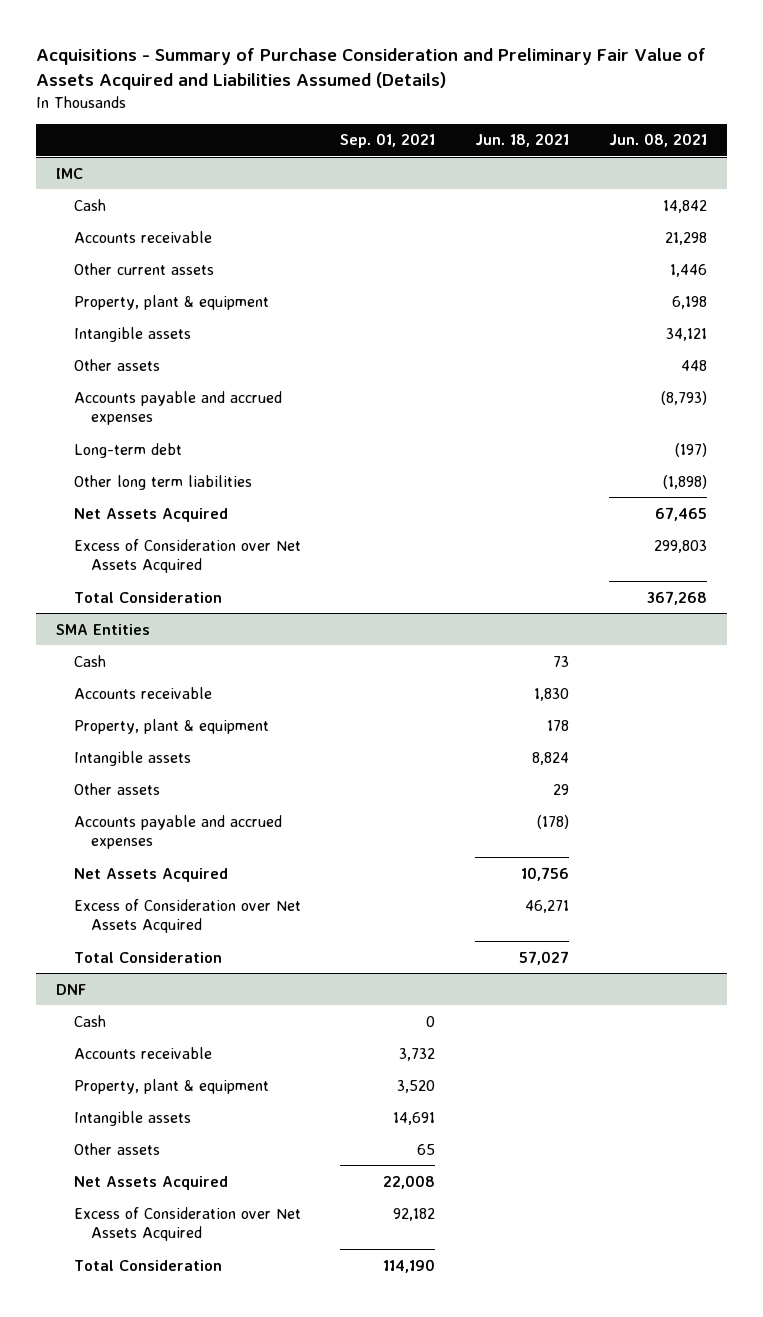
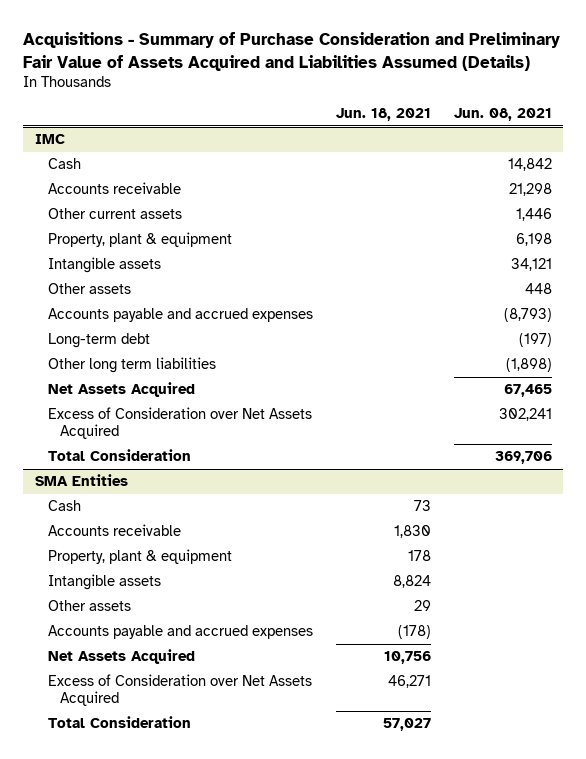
- | Sep. 01, 2021 | Jun. 18, 2021 | Jun. 08, 2021
+ | Jun. 18, 2021 | Jun. 08, 2021
@ IMC
- Excess of Consideration over Net Assets Acquired | | | 299,803
- Total Consideration | | | 367,268
+ Excess of Consideration over Net Assets Acquired | | 302,241
+ Total Consideration | | 369,706
- DNF
- Cash | 0 | |
- Accounts receivable | 3,732 | |
- Property, plant & equipment | 3,520 | |
- Intangible assets | 14,691 | |
- Other assets | 65 | |
- Net Assets Acquired | 22,008 | |
- Excess of Consideration over Net Assets Acquired | 92,182 | |
- Total Consideration | 114,190 | |

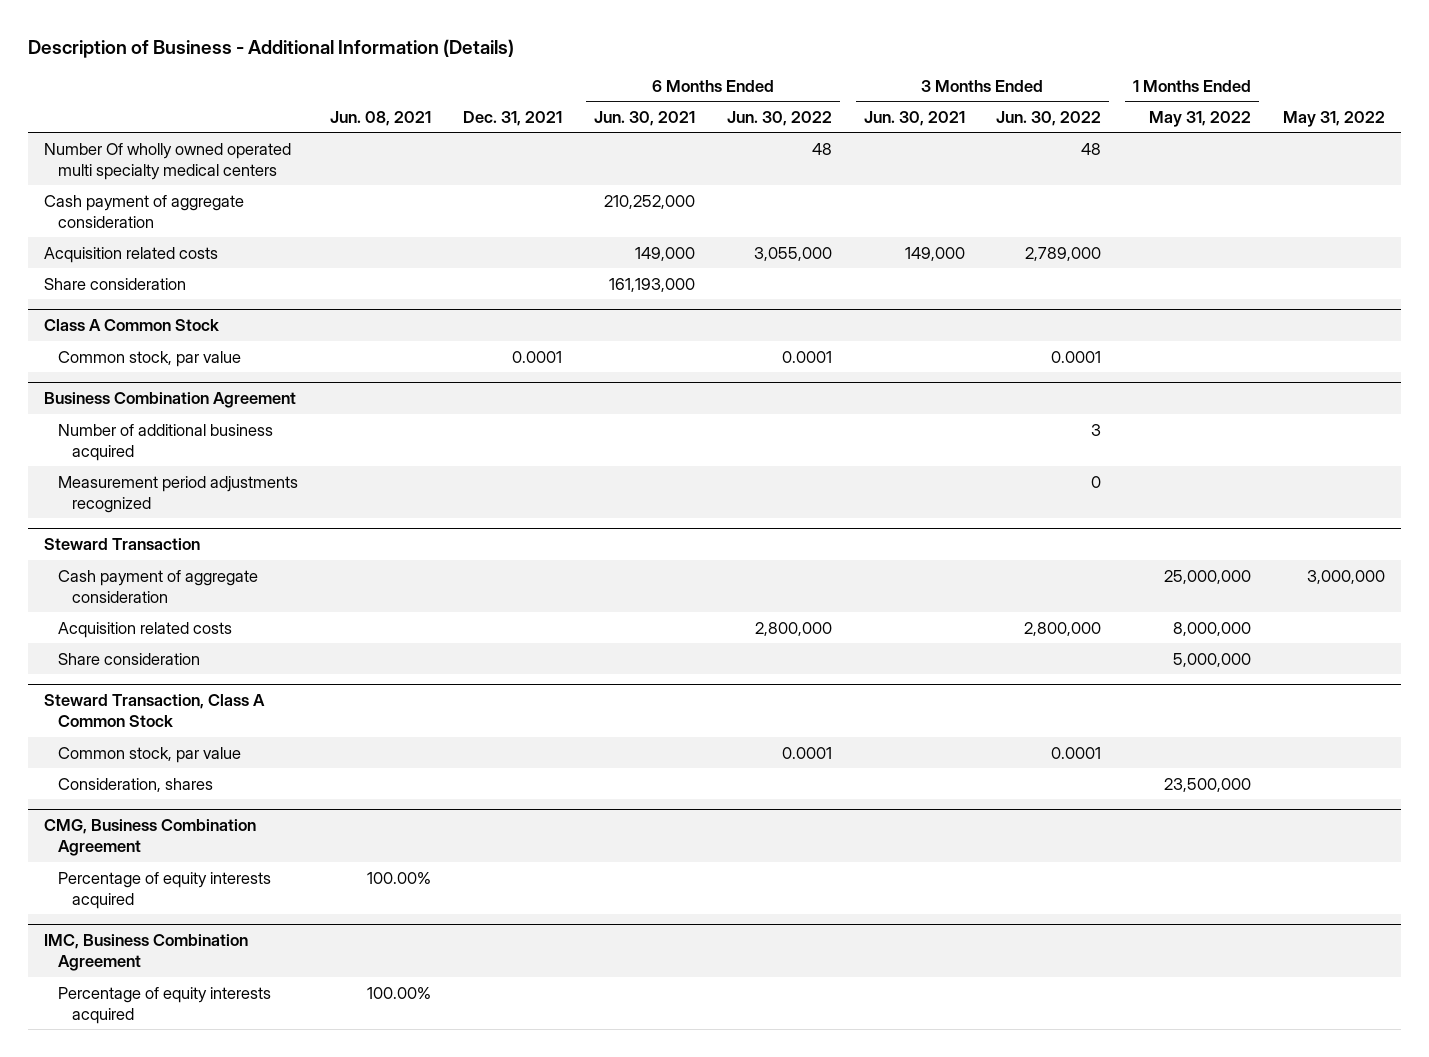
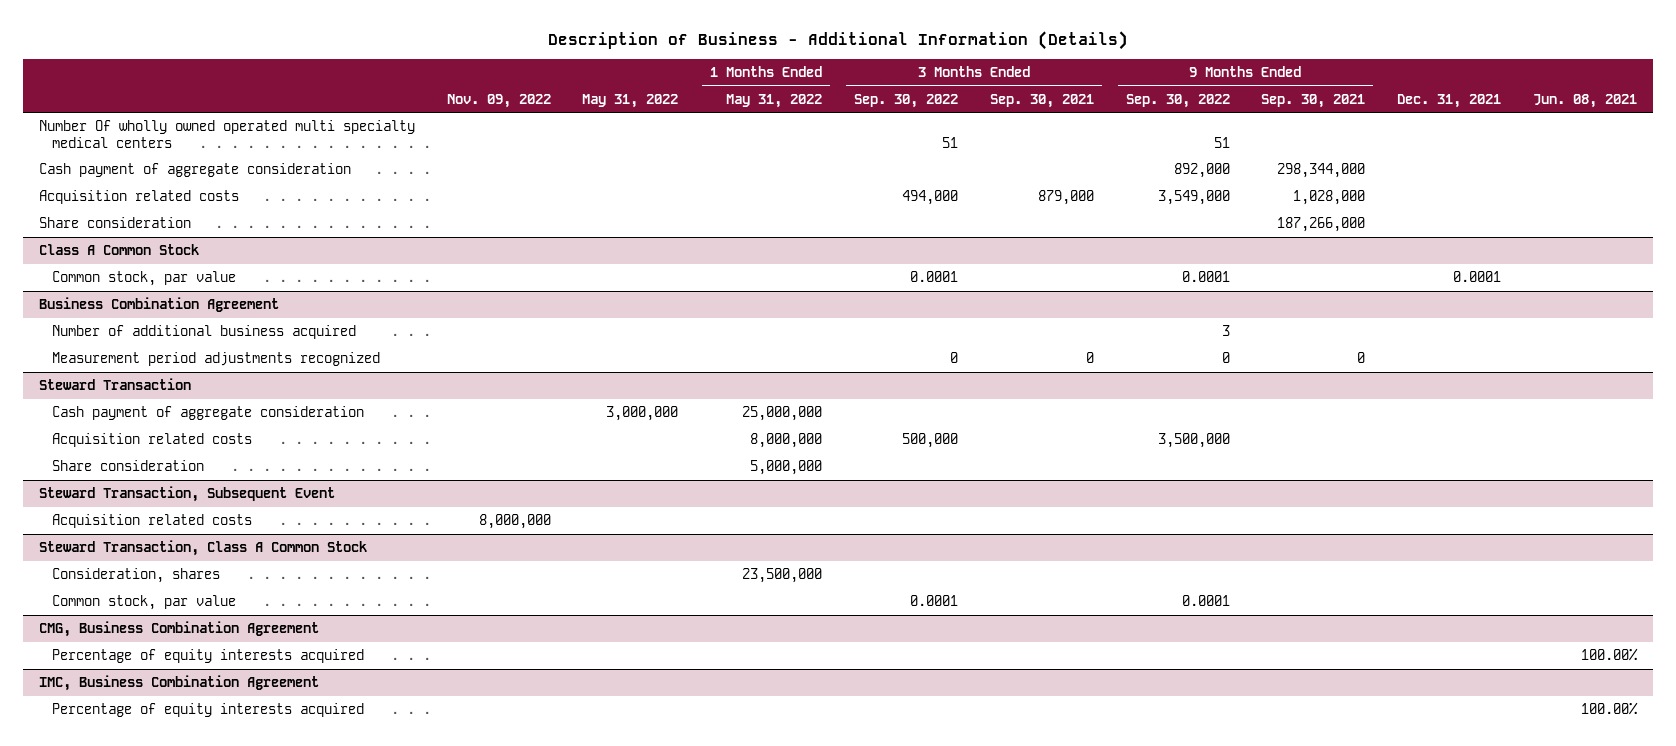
- | Jun. 08, 2021 | Dec. 31, 2021 | 6 Months Ended Jun. 30, 2021 | 6 Months Ended Jun. 30, 2022 | 3 Months Ended Jun. 30, 2021 | 3 Months Ended Jun. 30, 2022 | 1 Months Ended May 31, 2022 | May 31, 2022
+ | Nov. 09, 2022 | May 31, 2022 | 1 Months Ended May 31, 2022 | 3 Months Ended Sep. 30, 2022 | 3 Months Ended Sep. 30, 2021 | 9 Months Ended Sep. 30, 2022 | 9 Months Ended Sep. 30, 2021 | Dec. 31, 2021 | Jun. 08, 2021
+ Steward Transaction, Subsequent Event
+ Acquisition related costs | 8,000,000 | | | | | | | |
@ Steward Transaction, Class A Common Stock
moved down: Common stock, par value | | | | 0.0001 | | 0.0001 | | |

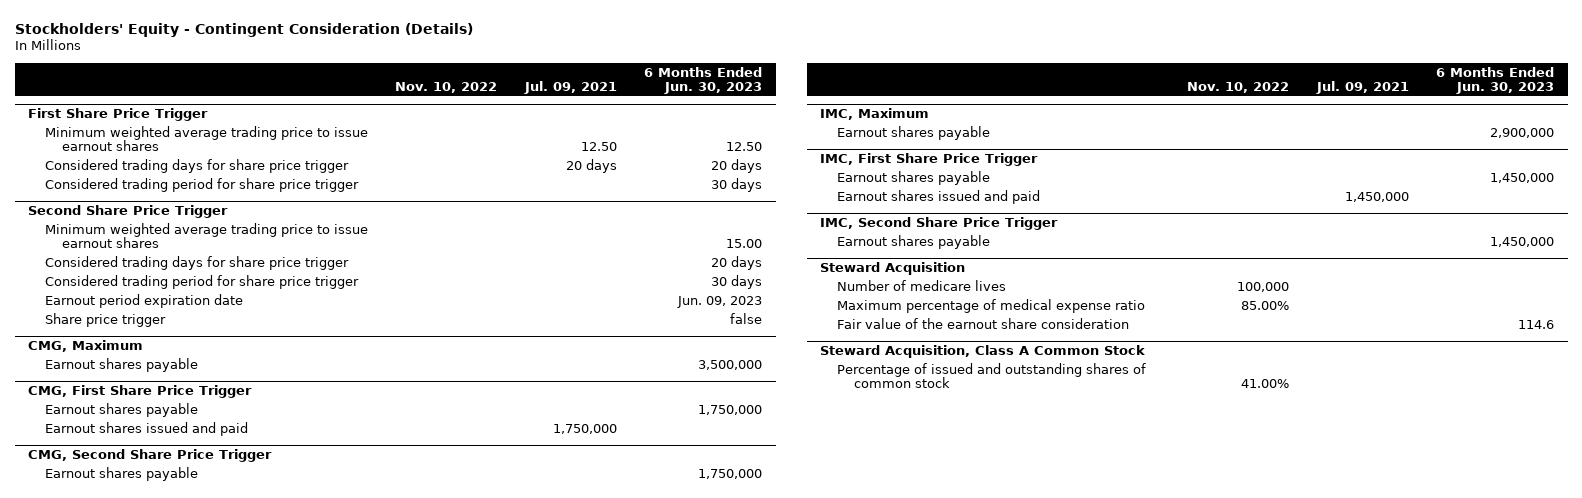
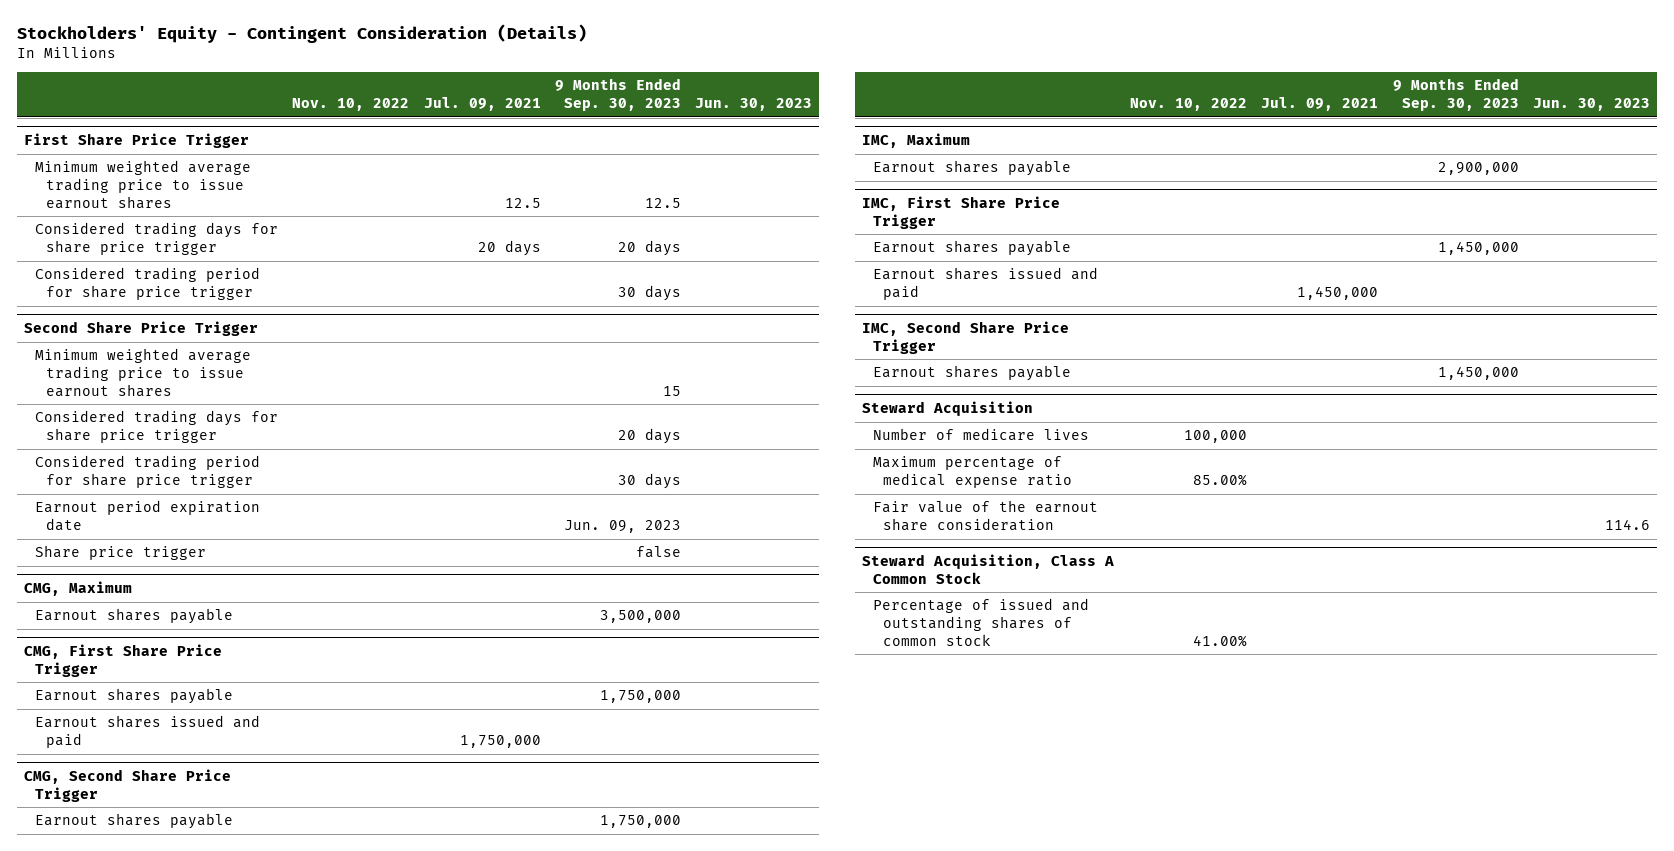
- | Nov. 10, 2022 | Jul. 09, 2021 | 6 Months Ended Jun. 30, 2023
+ | Nov. 10, 2022 | Jul. 09, 2021 | 9 Months Ended Sep. 30, 2023 | Jun. 30, 2023
@ First Share Price Trigger
- Minimum weighted average trading price to issue earnout shares | | 12.50 | 12.50
+ Minimum weighted average trading price to issue earnout shares | | 12.5 | 12.5 |

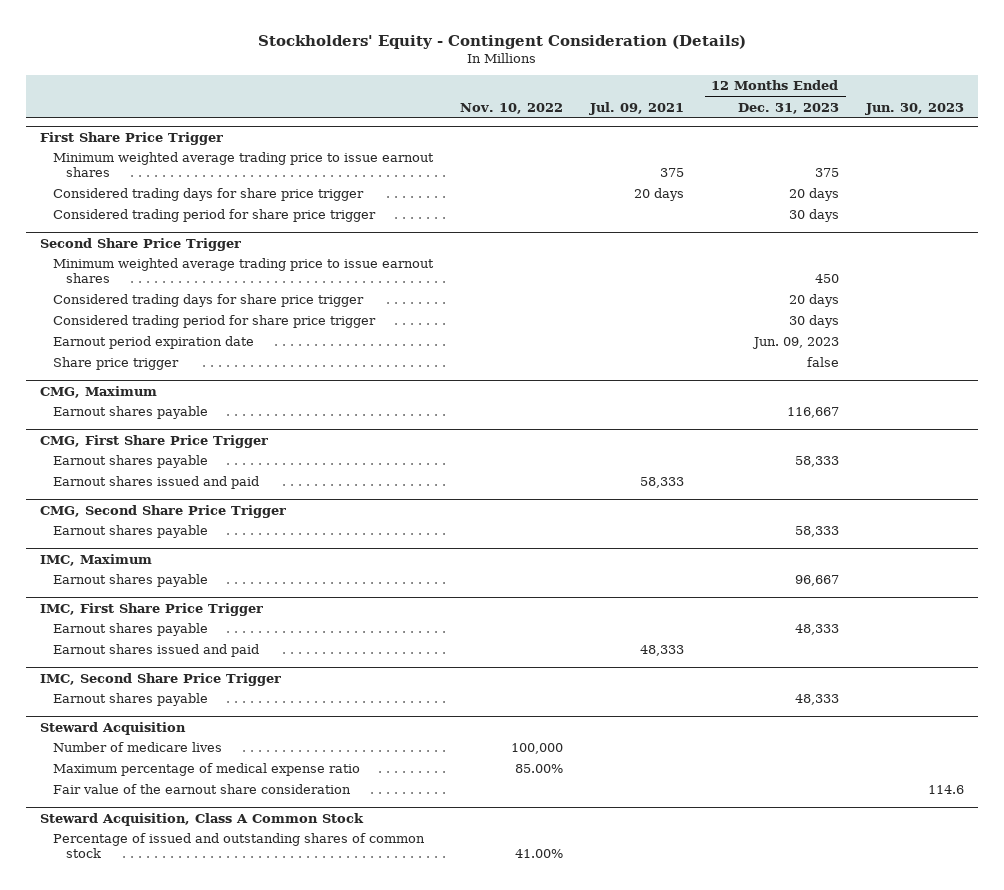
- | Nov. 10, 2022 | Jul. 09, 2021 | 9 Months Ended Sep. 30, 2023 | Jun. 30, 2023
+ | Nov. 10, 2022 | Jul. 09, 2021 | 12 Months Ended Dec. 31, 2023 | Jun. 30, 2023
@ First Share Price Trigger
- Minimum weighted average trading price to issue earnout shares | | 12.5 | 12.5 |
+ Minimum weighted average trading price to issue earnout shares | | 375 | 375 |
@ CMG, First Share Price Trigger
- Earnout shares issued and paid | | 1,750,000 | |
+ Earnout shares issued and paid | | 58,333 | |
@ IMC, First Share Price Trigger
- Earnout shares issued and paid | | 1,450,000 | |
+ Earnout shares issued and paid | | 48,333 | |

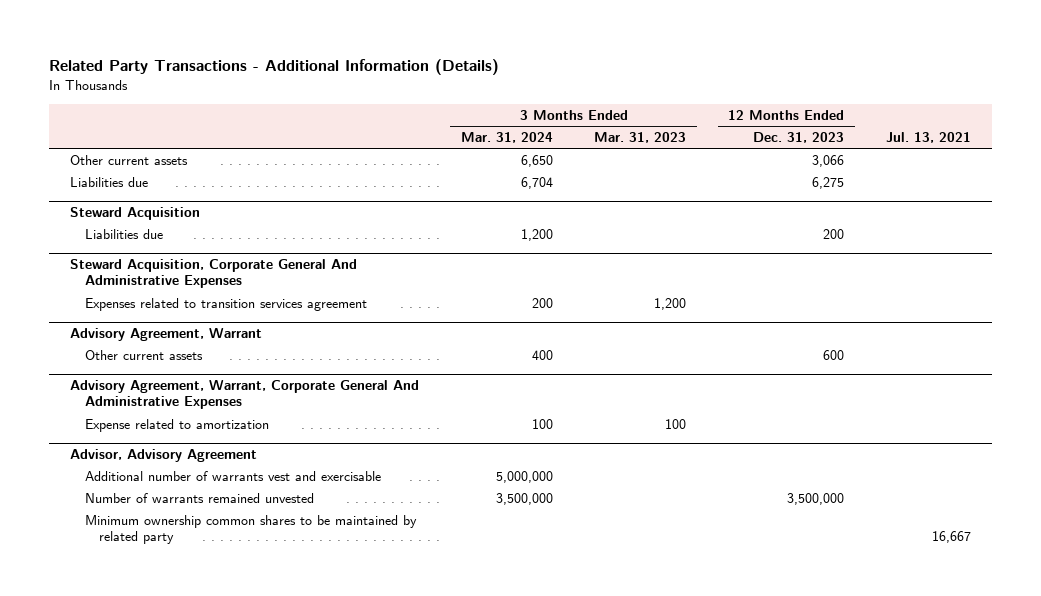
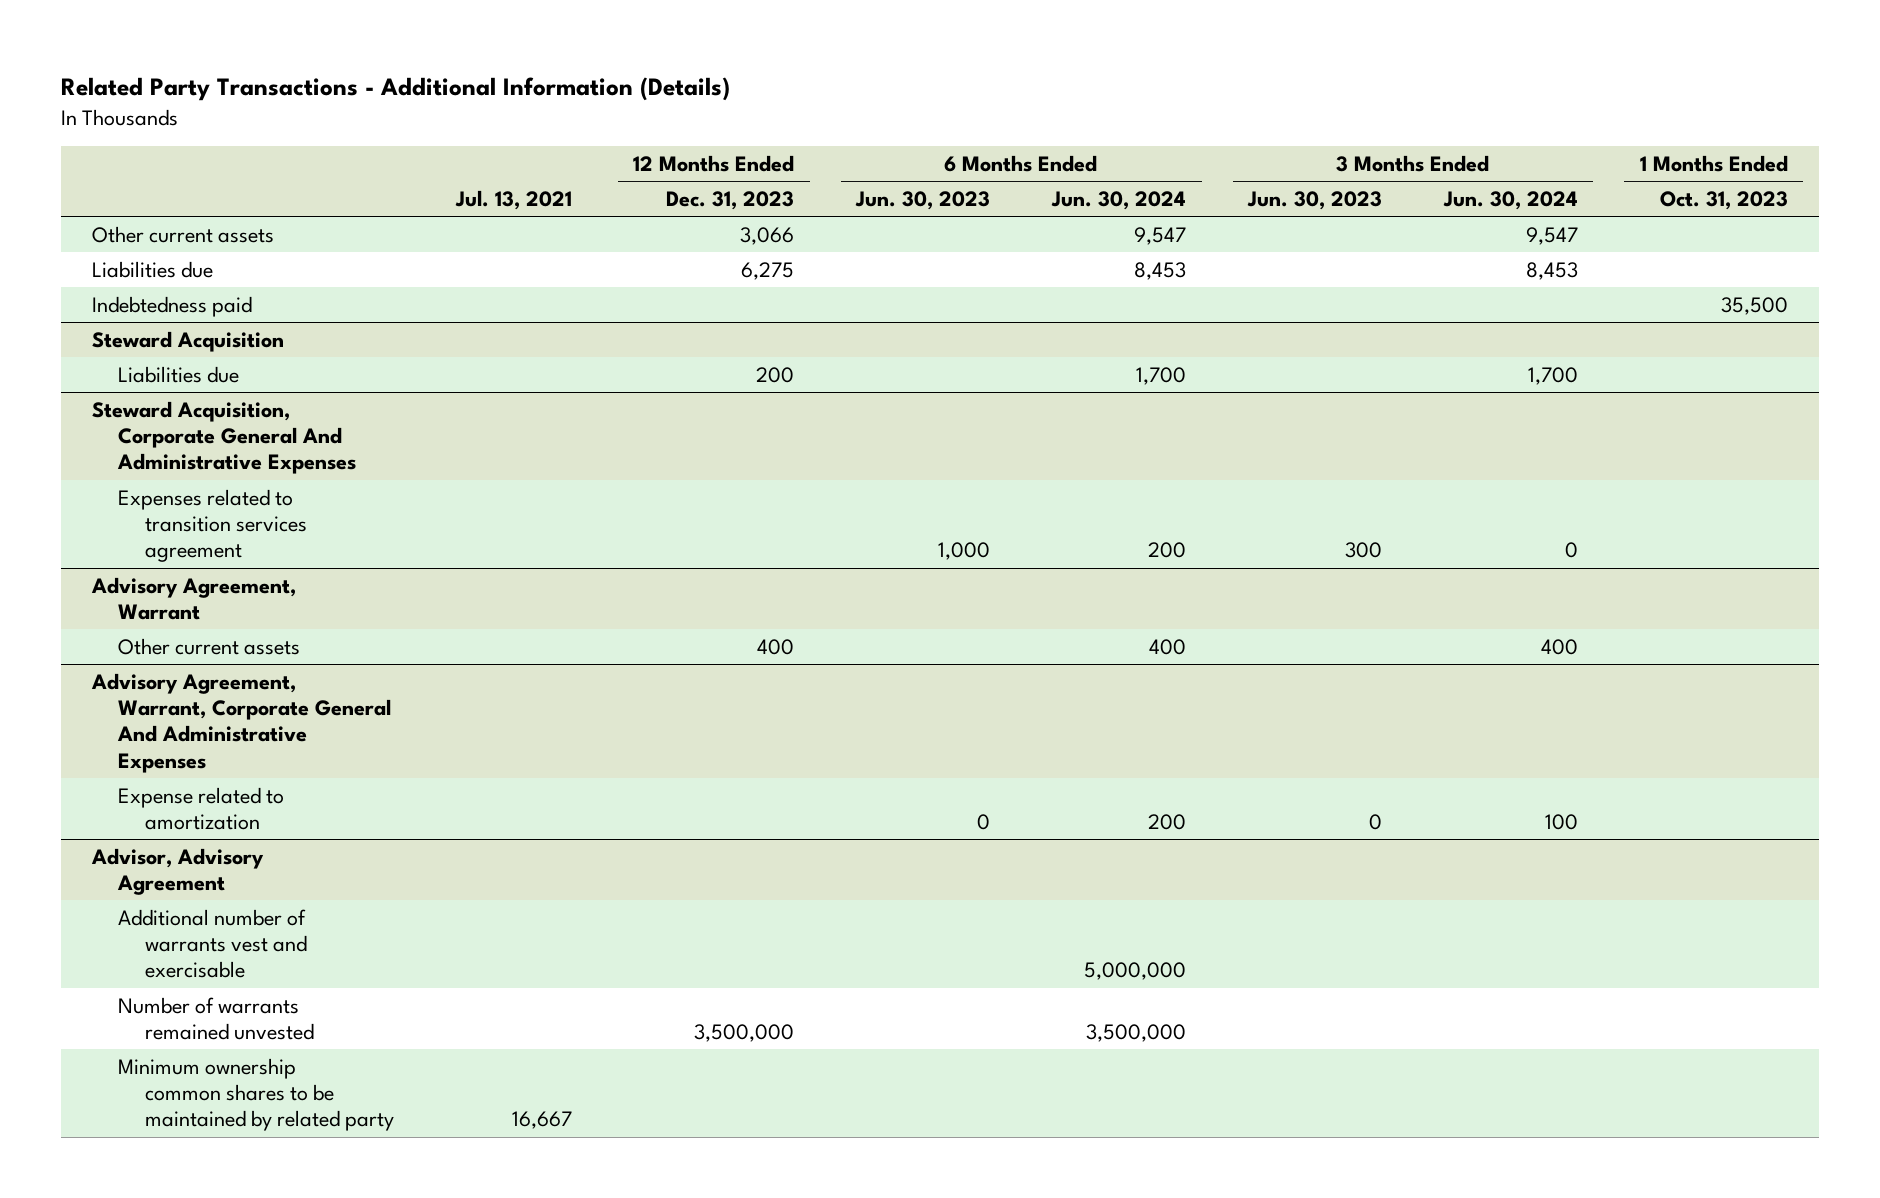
- | 3 Months Ended Mar. 31, 2024 | 3 Months Ended Mar. 31, 2023 | 12 Months Ended Dec. 31, 2023 | Jul. 13, 2021
+ | Jul. 13, 2021 | 12 Months Ended Dec. 31, 2023 | 6 Months Ended Jun. 30, 2023 | 6 Months Ended Jun. 30, 2024 | 3 Months Ended Jun. 30, 2023 | 3 Months Ended Jun. 30, 2024 | 1 Months Ended Oct. 31, 2023
+ Indebtedness paid | | | | | | | 35,500
@ Advisory Agreement, Warrant
- Other current assets | 400 | | 600 |
+ Other current assets | | 400 | | 400 | | 400 |

